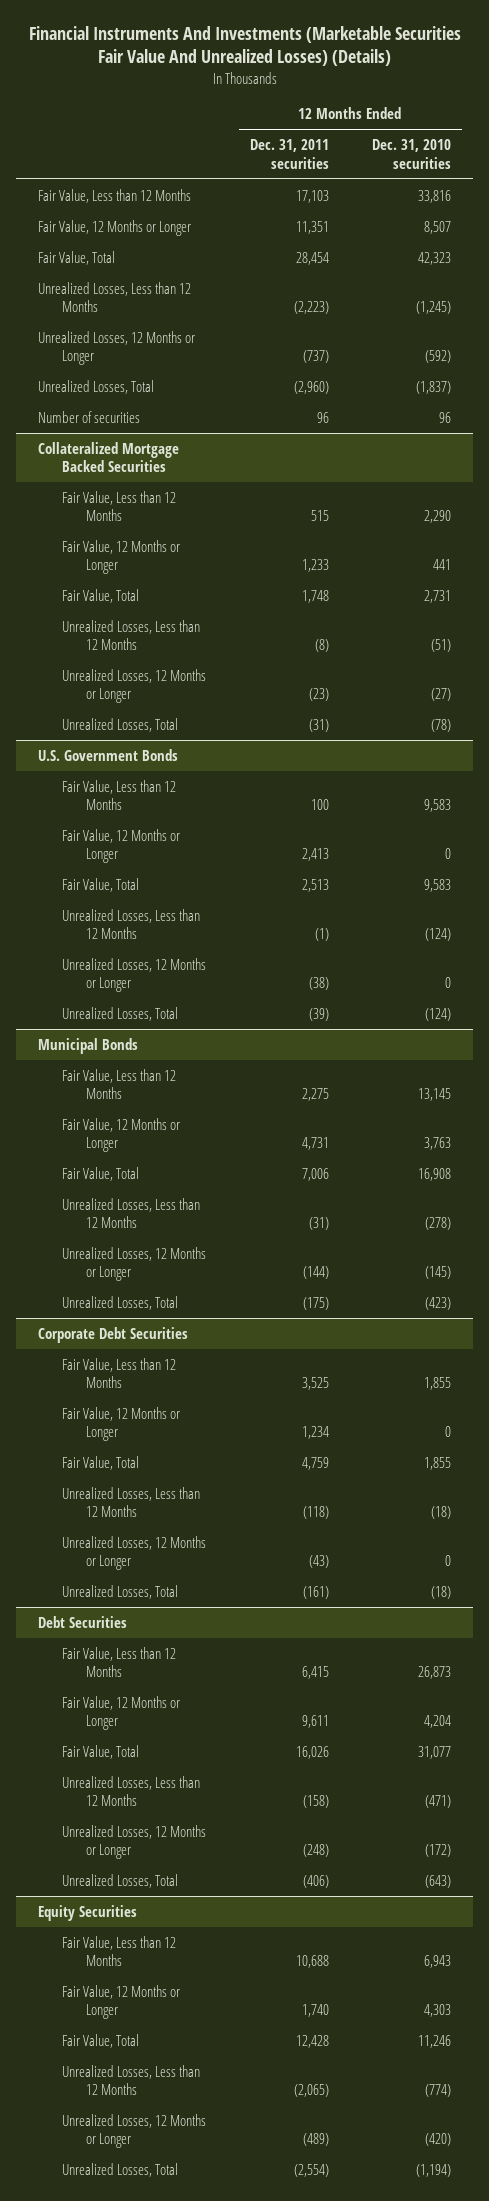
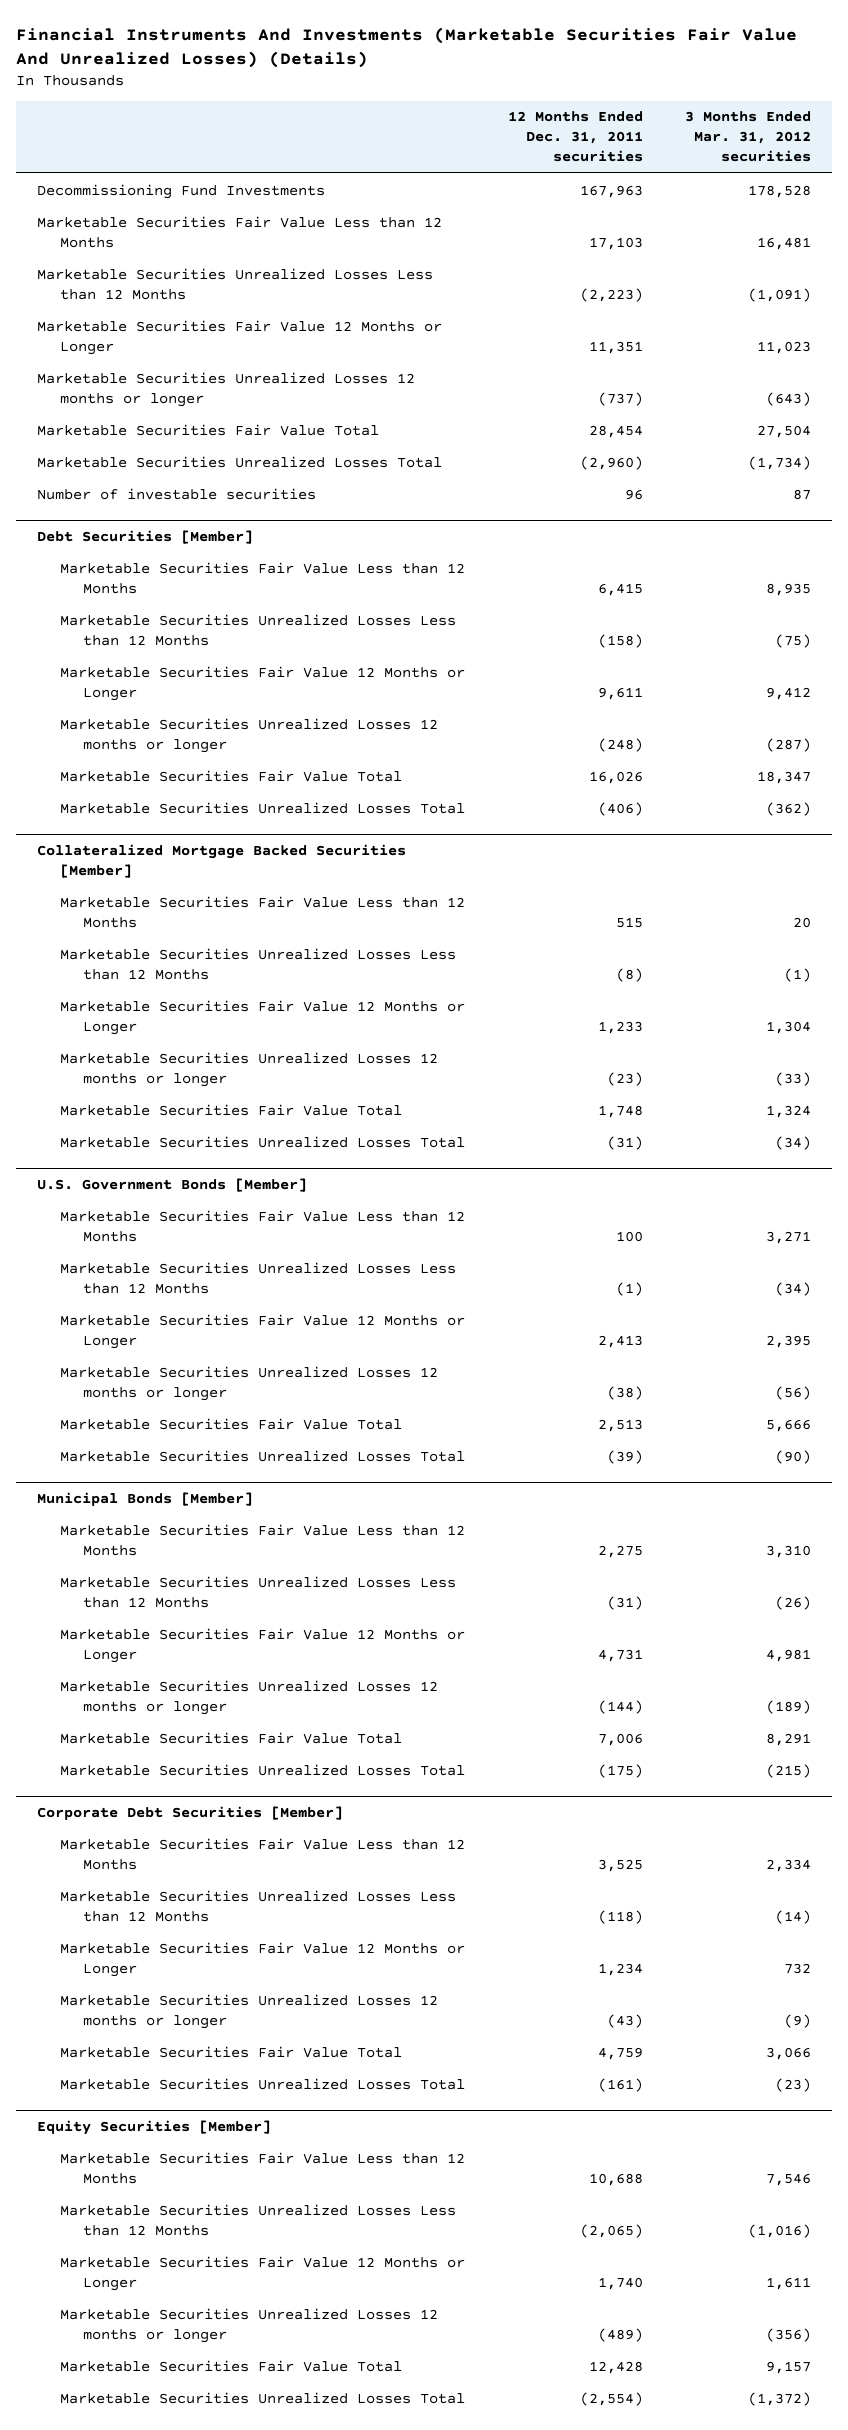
- | 12 Months Ended Dec. 31, 2011 securities | 12 Months Ended Dec. 31, 2010 securities
+ | 12 Months Ended Dec. 31, 2011 securities | 3 Months Ended Mar. 31, 2012 securities
- Fair Value, Less than 12 Months | 17,103 | 33,816
- Fair Value, 12 Months or Longer | 11,351 | 8,507
- Fair Value, Total | 28,454 | 42,323
- Unrealized Losses, Less than 12 Months | (2,223) | (1,245)
- Unrealized Losses, 12 Months or Longer | (737) | (592)
- Unrealized Losses, Total | (2,960) | (1,837)
- Number of securities | 96 | 96
- Collateralized Mortgage Backed Securities
- Fair Value, Less than 12 Months | 515 | 2,290
- Fair Value, 12 Months or Longer | 1,233 | 441
- Fair Value, Total | 1,748 | 2,731
- Unrealized Losses, Less than 12 Months | (8) | (51)
- Unrealized Losses, 12 Months or Longer | (23) | (27)
- Unrealized Losses, Total | (31) | (78)
- U.S. Government Bonds
- Fair Value, Less than 12 Months | 100 | 9,583
- Fair Value, 12 Months or Longer | 2,413 | 0
- Fair Value, Total | 2,513 | 9,583
- Unrealized Losses, Less than 12 Months | (1) | (124)
- Unrealized Losses, 12 Months or Longer | (38) | 0
- Unrealized Losses, Total | (39) | (124)
- Municipal Bonds
- Fair Value, Less than 12 Months | 2,275 | 13,145
- Fair Value, 12 Months or Longer | 4,731 | 3,763
- Fair Value, Total | 7,006 | 16,908
- Unrealized Losses, Less than 12 Months | (31) | (278)
- Unrealized Losses, 12 Months or Longer | (144) | (145)
- Unrealized Losses, Total | (175) | (423)
- Corporate Debt Securities
- Fair Value, Less than 12 Months | 3,525 | 1,855
- Fair Value, 12 Months or Longer | 1,234 | 0
- Fair Value, Total | 4,759 | 1,855
- Unrealized Losses, Less than 12 Months | (118) | (18)
- Unrealized Losses, 12 Months or Longer | (43) | 0
- Unrealized Losses, Total | (161) | (18)
- Debt Securities
- Fair Value, Less than 12 Months | 6,415 | 26,873
- Fair Value, 12 Months or Longer | 9,611 | 4,204
- Fair Value, Total | 16,026 | 31,077
- Unrealized Losses, Less than 12 Months | (158) | (471)
- Unrealized Losses, 12 Months or Longer | (248) | (172)
- Unrealized Losses, Total | (406) | (643)
- Equity Securities
- Fair Value, Less than 12 Months | 10,688 | 6,943
- Fair Value, 12 Months or Longer | 1,740 | 4,303
- Fair Value, Total | 12,428 | 11,246
- Unrealized Losses, Less than 12 Months | (2,065) | (774)
- Unrealized Losses, 12 Months or Longer | (489) | (420)
- Unrealized Losses, Total | (2,554) | (1,194)
+ Decommissioning Fund Investments | 167,963 | 178,528
+ Marketable Securities Fair Value Less than 12 Months | 17,103 | 16,481
+ Marketable Securities Unrealized Losses Less than 12 Months | (2,223) | (1,091)
+ Marketable Securities Fair Value 12 Months or Longer | 11,351 | 11,023
+ Marketable Securities Unrealized Losses 12 months or longer | (737) | (643)
+ Marketable Securities Fair Value Total | 28,454 | 27,504
+ Marketable Securities Unrealized Losses Total | (2,960) | (1,734)
+ Number of investable securities | 96 | 87
+ Debt Securities [Member]
+ Marketable Securities Fair Value Less than 12 Months | 6,415 | 8,935
+ Marketable Securities Unrealized Losses Less than 12 Months | (158) | (75)
+ Marketable Securities Fair Value 12 Months or Longer | 9,611 | 9,412
+ Marketable Securities Unrealized Losses 12 months or longer | (248) | (287)
+ Marketable Securities Fair Value Total | 16,026 | 18,347
+ Marketable Securities Unrealized Losses Total | (406) | (362)
+ Collateralized Mortgage Backed Securities [Member]
+ Marketable Securities Fair Value Less than 12 Months | 515 | 20
+ Marketable Securities Unrealized Losses Less than 12 Months | (8) | (1)
+ Marketable Securities Fair Value 12 Months or Longer | 1,233 | 1,304
+ Marketable Securities Unrealized Losses 12 months or longer | (23) | (33)
+ Marketable Securities Fair Value Total | 1,748 | 1,324
+ Marketable Securities Unrealized Losses Total | (31) | (34)
+ U.S. Government Bonds [Member]
+ Marketable Securities Fair Value Less than 12 Months | 100 | 3,271
+ Marketable Securities Unrealized Losses Less than 12 Months | (1) | (34)
+ Marketable Securities Fair Value 12 Months or Longer | 2,413 | 2,395
+ Marketable Securities Unrealized Losses 12 months or longer | (38) | (56)
+ Marketable Securities Fair Value Total | 2,513 | 5,666
+ Marketable Securities Unrealized Losses Total | (39) | (90)
+ Municipal Bonds [Member]
+ Marketable Securities Fair Value Less than 12 Months | 2,275 | 3,310
+ Marketable Securities Unrealized Losses Less than 12 Months | (31) | (26)
+ Marketable Securities Fair Value 12 Months or Longer | 4,731 | 4,981
+ Marketable Securities Unrealized Losses 12 months or longer | (144) | (189)
+ Marketable Securities Fair Value Total | 7,006 | 8,291
+ Marketable Securities Unrealized Losses Total | (175) | (215)
+ Corporate Debt Securities [Member]
+ Marketable Securities Fair Value Less than 12 Months | 3,525 | 2,334
+ Marketable Securities Unrealized Losses Less than 12 Months | (118) | (14)
+ Marketable Securities Fair Value 12 Months or Longer | 1,234 | 732
+ Marketable Securities Unrealized Losses 12 months or longer | (43) | (9)
+ Marketable Securities Fair Value Total | 4,759 | 3,066
+ Marketable Securities Unrealized Losses Total | (161) | (23)
+ Equity Securities [Member]
+ Marketable Securities Fair Value Less than 12 Months | 10,688 | 7,546
+ Marketable Securities Unrealized Losses Less than 12 Months | (2,065) | (1,016)
+ Marketable Securities Fair Value 12 Months or Longer | 1,740 | 1,611
+ Marketable Securities Unrealized Losses 12 months or longer | (489) | (356)
+ Marketable Securities Fair Value Total | 12,428 | 9,157
+ Marketable Securities Unrealized Losses Total | (2,554) | (1,372)

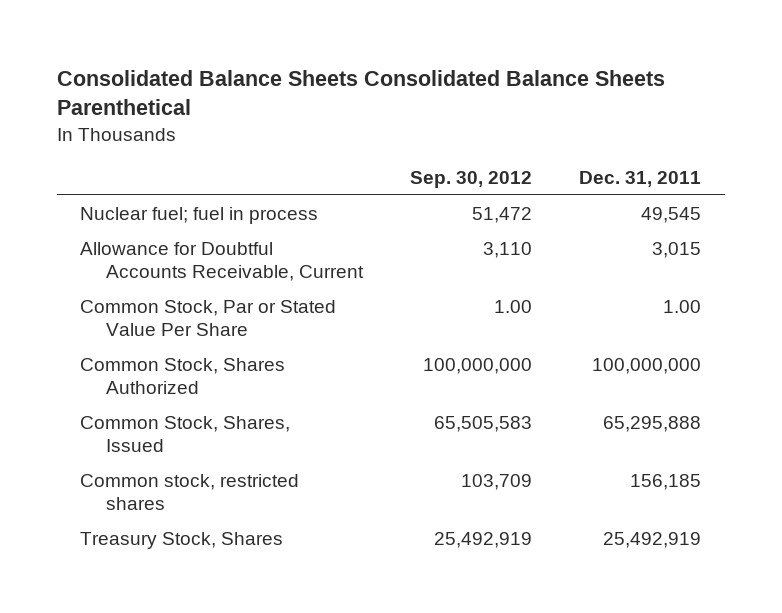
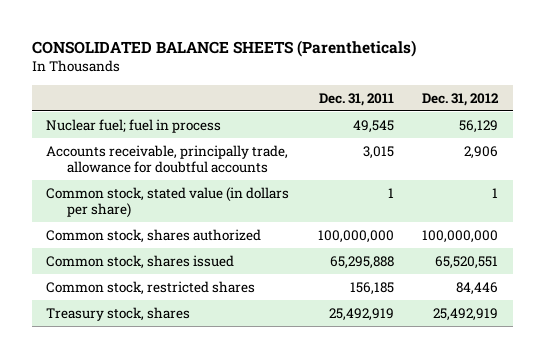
- Consolidated Balance Sheets Consolidated Balance Sheets Parenthetical
+ CONSOLIDATED BALANCE SHEETS (Parentheticals)
- | Sep. 30, 2012 | Dec. 31, 2011
+ | Dec. 31, 2011 | Dec. 31, 2012
- Allowance for Doubtful Accounts Receivable, Current | 3,110 | 3,015
- Common Stock, Par or Stated Value Per Share | 1.00 | 1.00
- Common Stock, Shares Authorized | 100,000,000 | 100,000,000
- Common Stock, Shares, Issued | 65,505,583 | 65,295,888
+ Accounts receivable, principally trade, allowance for doubtful accounts | 3,015 | 2,906
+ Common stock, stated value (in dollars per share) | 1 | 1
+ Common stock, shares authorized | 100,000,000 | 100,000,000
+ Common stock, shares issued | 65,295,888 | 65,520,551
- Treasury Stock, Shares | 25,492,919 | 25,492,919
+ Treasury stock, shares | 25,492,919 | 25,492,919

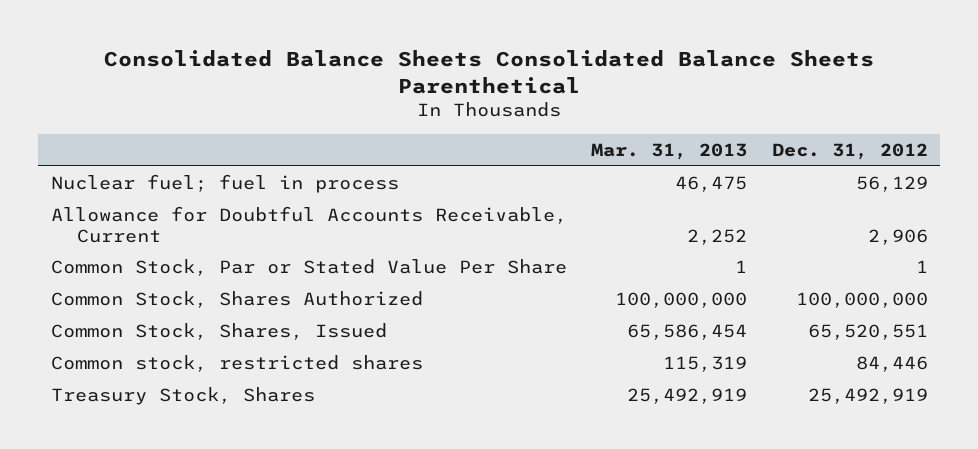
- CONSOLIDATED BALANCE SHEETS (Parentheticals)
+ Consolidated Balance Sheets Consolidated Balance Sheets Parenthetical
- | Dec. 31, 2011 | Dec. 31, 2012
+ | Mar. 31, 2013 | Dec. 31, 2012
- Accounts receivable, principally trade, allowance for doubtful accounts | 3,015 | 2,906
- Common stock, stated value (in dollars per share) | 1 | 1
- Common stock, shares authorized | 100,000,000 | 100,000,000
- Common stock, shares issued | 65,295,888 | 65,520,551
+ Allowance for Doubtful Accounts Receivable, Current | 2,252 | 2,906
+ Common Stock, Par or Stated Value Per Share | 1 | 1
+ Common Stock, Shares Authorized | 100,000,000 | 100,000,000
+ Common Stock, Shares, Issued | 65,586,454 | 65,520,551
- Treasury stock, shares | 25,492,919 | 25,492,919
+ Treasury Stock, Shares | 25,492,919 | 25,492,919

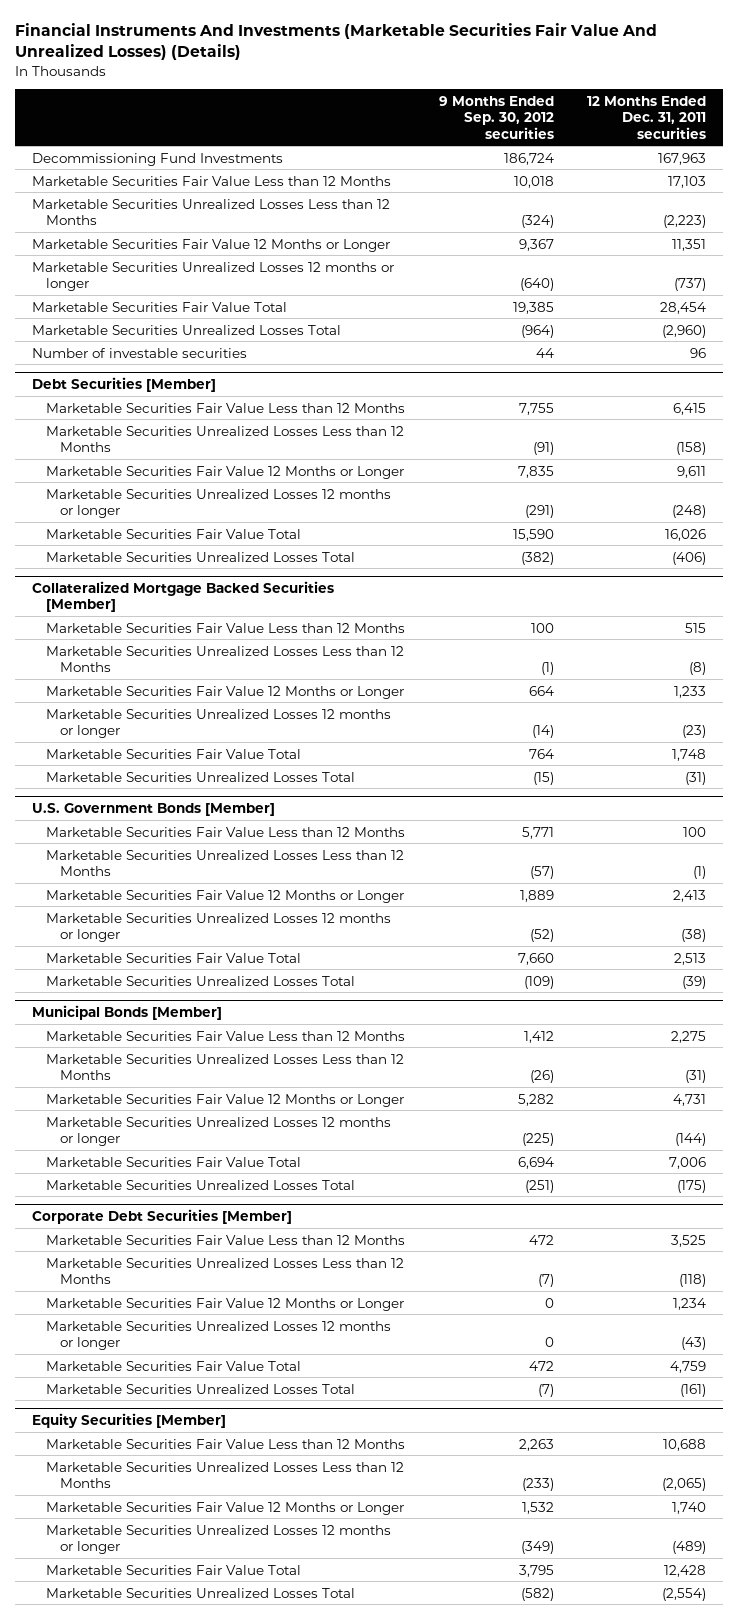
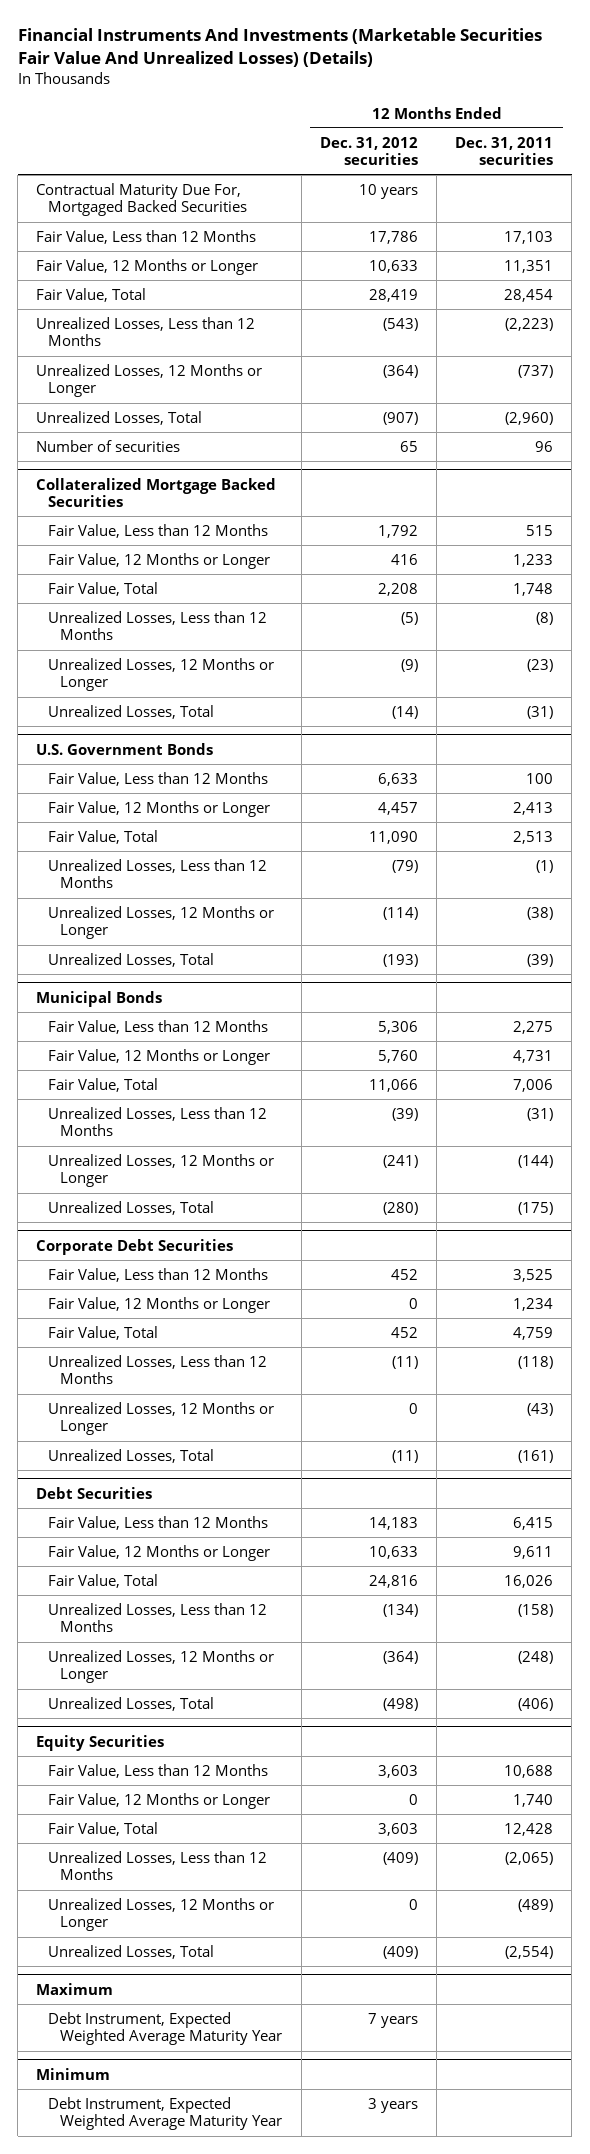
- | 9 Months Ended Sep. 30, 2012 securities | 12 Months Ended Dec. 31, 2011 securities
+ | 12 Months Ended Dec. 31, 2012 securities | 12 Months Ended Dec. 31, 2011 securities
- Decommissioning Fund Investments | 186,724 | 167,963
- Marketable Securities Fair Value Less than 12 Months | 10,018 | 17,103
- Marketable Securities Unrealized Losses Less than 12 Months | (324) | (2,223)
- Marketable Securities Fair Value 12 Months or Longer | 9,367 | 11,351
- Marketable Securities Unrealized Losses 12 months or longer | (640) | (737)
- Marketable Securities Fair Value Total | 19,385 | 28,454
- Marketable Securities Unrealized Losses Total | (964) | (2,960)
- Number of investable securities | 44 | 96
- Debt Securities [Member]
- Marketable Securities Fair Value Less than 12 Months | 7,755 | 6,415
- Marketable Securities Unrealized Losses Less than 12 Months | (91) | (158)
- Marketable Securities Fair Value 12 Months or Longer | 7,835 | 9,611
- Marketable Securities Unrealized Losses 12 months or longer | (291) | (248)
- Marketable Securities Fair Value Total | 15,590 | 16,026
- Marketable Securities Unrealized Losses Total | (382) | (406)
- Collateralized Mortgage Backed Securities [Member]
- Marketable Securities Fair Value Less than 12 Months | 100 | 515
- Marketable Securities Unrealized Losses Less than 12 Months | (1) | (8)
- Marketable Securities Fair Value 12 Months or Longer | 664 | 1,233
- Marketable Securities Unrealized Losses 12 months or longer | (14) | (23)
- Marketable Securities Fair Value Total | 764 | 1,748
- Marketable Securities Unrealized Losses Total | (15) | (31)
- U.S. Government Bonds [Member]
- Marketable Securities Fair Value Less than 12 Months | 5,771 | 100
- Marketable Securities Unrealized Losses Less than 12 Months | (57) | (1)
- Marketable Securities Fair Value 12 Months or Longer | 1,889 | 2,413
- Marketable Securities Unrealized Losses 12 months or longer | (52) | (38)
- Marketable Securities Fair Value Total | 7,660 | 2,513
- Marketable Securities Unrealized Losses Total | (109) | (39)
- Municipal Bonds [Member]
- Marketable Securities Fair Value Less than 12 Months | 1,412 | 2,275
- Marketable Securities Unrealized Losses Less than 12 Months | (26) | (31)
- Marketable Securities Fair Value 12 Months or Longer | 5,282 | 4,731
- Marketable Securities Unrealized Losses 12 months or longer | (225) | (144)
- Marketable Securities Fair Value Total | 6,694 | 7,006
- Marketable Securities Unrealized Losses Total | (251) | (175)
- Corporate Debt Securities [Member]
- Marketable Securities Fair Value Less than 12 Months | 472 | 3,525
- Marketable Securities Unrealized Losses Less than 12 Months | (7) | (118)
- Marketable Securities Fair Value 12 Months or Longer | 0 | 1,234
- Marketable Securities Unrealized Losses 12 months or longer | 0 | (43)
- Marketable Securities Fair Value Total | 472 | 4,759
- Marketable Securities Unrealized Losses Total | (7) | (161)
- Equity Securities [Member]
- Marketable Securities Fair Value Less than 12 Months | 2,263 | 10,688
- Marketable Securities Unrealized Losses Less than 12 Months | (233) | (2,065)
- Marketable Securities Fair Value 12 Months or Longer | 1,532 | 1,740
- Marketable Securities Unrealized Losses 12 months or longer | (349) | (489)
- Marketable Securities Fair Value Total | 3,795 | 12,428
- Marketable Securities Unrealized Losses Total | (582) | (2,554)
+ Contractual Maturity Due For, Mortgaged Backed Securities | 10 years |
+ Fair Value, Less than 12 Months | 17,786 | 17,103
+ Fair Value, 12 Months or Longer | 10,633 | 11,351
+ Fair Value, Total | 28,419 | 28,454
+ Unrealized Losses, Less than 12 Months | (543) | (2,223)
+ Unrealized Losses, 12 Months or Longer | (364) | (737)
+ Unrealized Losses, Total | (907) | (2,960)
+ Number of securities | 65 | 96
+ Collateralized Mortgage Backed Securities
+ Fair Value, Less than 12 Months | 1,792 | 515
+ Fair Value, 12 Months or Longer | 416 | 1,233
+ Fair Value, Total | 2,208 | 1,748
+ Unrealized Losses, Less than 12 Months | (5) | (8)
+ Unrealized Losses, 12 Months or Longer | (9) | (23)
+ Unrealized Losses, Total | (14) | (31)
+ U.S. Government Bonds
+ Fair Value, Less than 12 Months | 6,633 | 100
+ Fair Value, 12 Months or Longer | 4,457 | 2,413
+ Fair Value, Total | 11,090 | 2,513
+ Unrealized Losses, Less than 12 Months | (79) | (1)
+ Unrealized Losses, 12 Months or Longer | (114) | (38)
+ Unrealized Losses, Total | (193) | (39)
+ Municipal Bonds
+ Fair Value, Less than 12 Months | 5,306 | 2,275
+ Fair Value, 12 Months or Longer | 5,760 | 4,731
+ Fair Value, Total | 11,066 | 7,006
+ Unrealized Losses, Less than 12 Months | (39) | (31)
+ Unrealized Losses, 12 Months or Longer | (241) | (144)
+ Unrealized Losses, Total | (280) | (175)
+ Corporate Debt Securities
+ Fair Value, Less than 12 Months | 452 | 3,525
+ Fair Value, 12 Months or Longer | 0 | 1,234
+ Fair Value, Total | 452 | 4,759
+ Unrealized Losses, Less than 12 Months | (11) | (118)
+ Unrealized Losses, 12 Months or Longer | 0 | (43)
+ Unrealized Losses, Total | (11) | (161)
+ Debt Securities
+ Fair Value, Less than 12 Months | 14,183 | 6,415
+ Fair Value, 12 Months or Longer | 10,633 | 9,611
+ Fair Value, Total | 24,816 | 16,026
+ Unrealized Losses, Less than 12 Months | (134) | (158)
+ Unrealized Losses, 12 Months or Longer | (364) | (248)
+ Unrealized Losses, Total | (498) | (406)
+ Equity Securities
+ Fair Value, Less than 12 Months | 3,603 | 10,688
+ Fair Value, 12 Months or Longer | 0 | 1,740
+ Fair Value, Total | 3,603 | 12,428
+ Unrealized Losses, Less than 12 Months | (409) | (2,065)
+ Unrealized Losses, 12 Months or Longer | 0 | (489)
+ Unrealized Losses, Total | (409) | (2,554)
+ Maximum
+ Debt Instrument, Expected Weighted Average Maturity Year | 7 years |
+ Minimum
+ Debt Instrument, Expected Weighted Average Maturity Year | 3 years |

